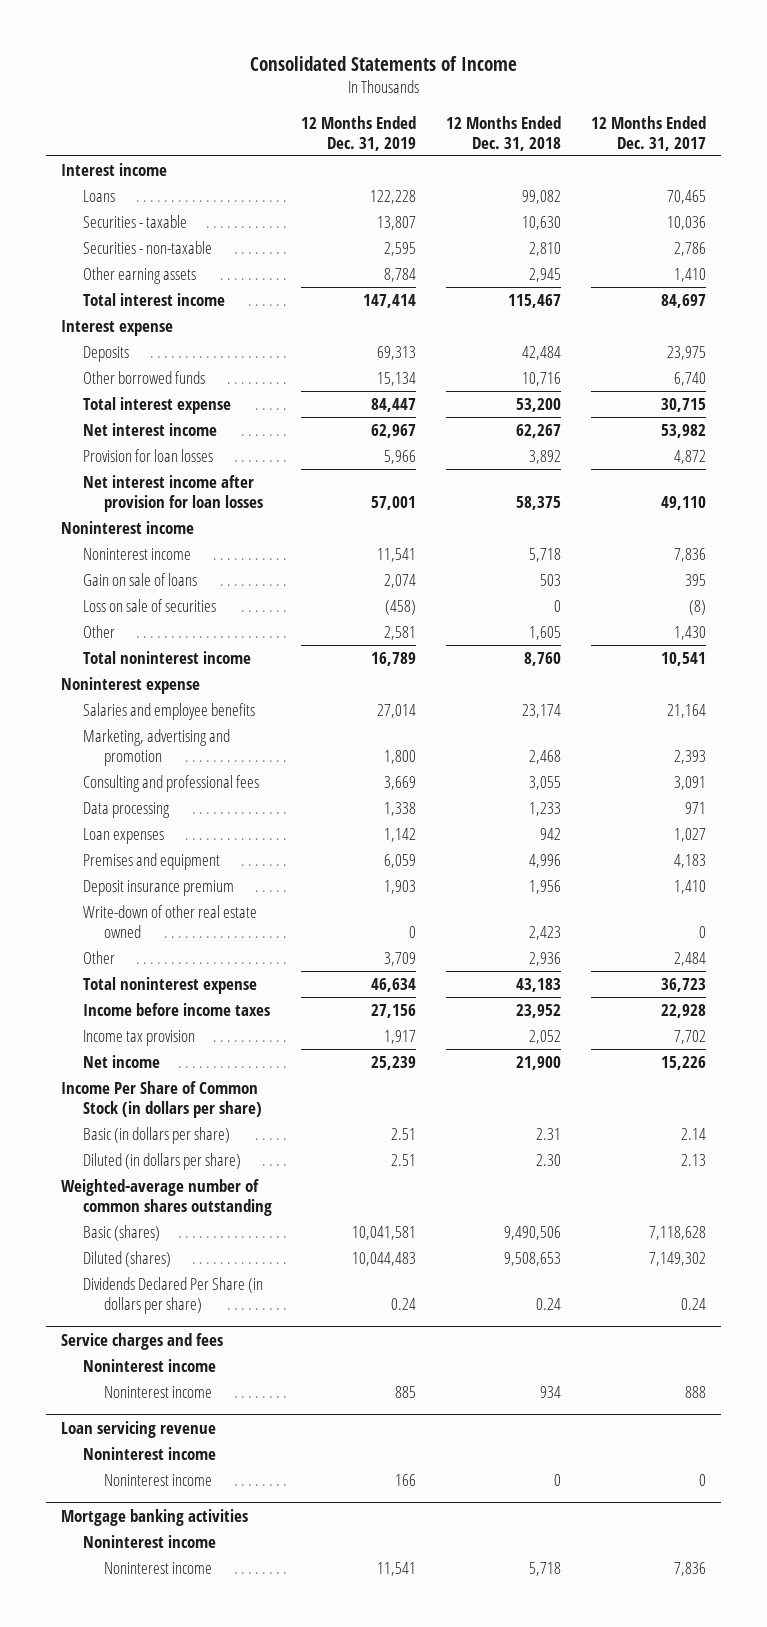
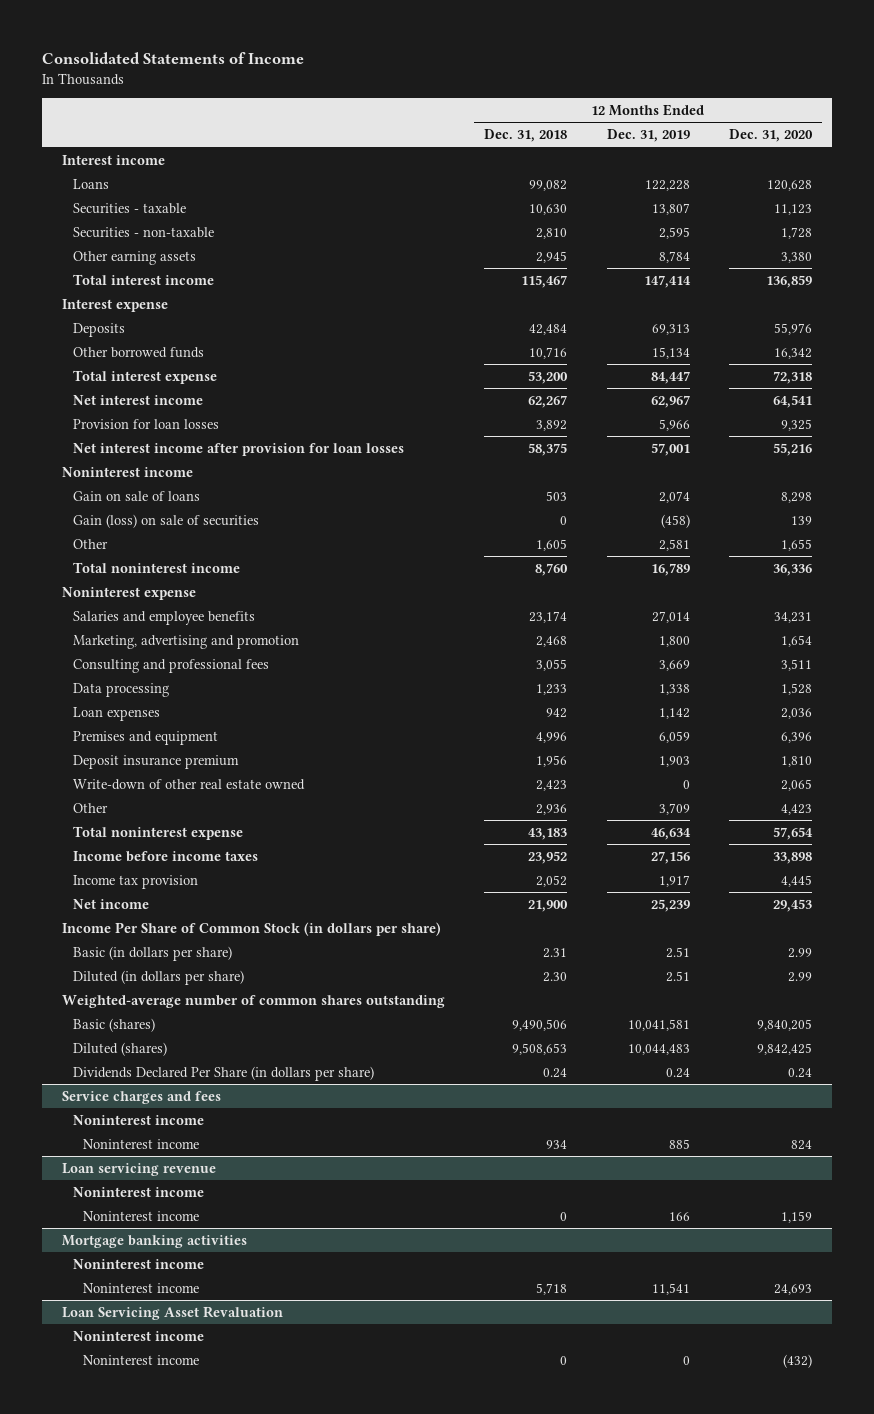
- | 12 Months Ended Dec. 31, 2019 | 12 Months Ended Dec. 31, 2018 | 12 Months Ended Dec. 31, 2017
+ | 12 Months Ended Dec. 31, 2018 | 12 Months Ended Dec. 31, 2019 | 12 Months Ended Dec. 31, 2020
- Noninterest income | 11,541 | 5,718 | 7,836
- Loss on sale of securities | (458) | 0 | (8)
+ Gain (loss) on sale of securities | 0 | (458) | 139
+ Loan Servicing Asset Revaluation
+ Noninterest income
+ Noninterest income | 0 | 0 | (432)

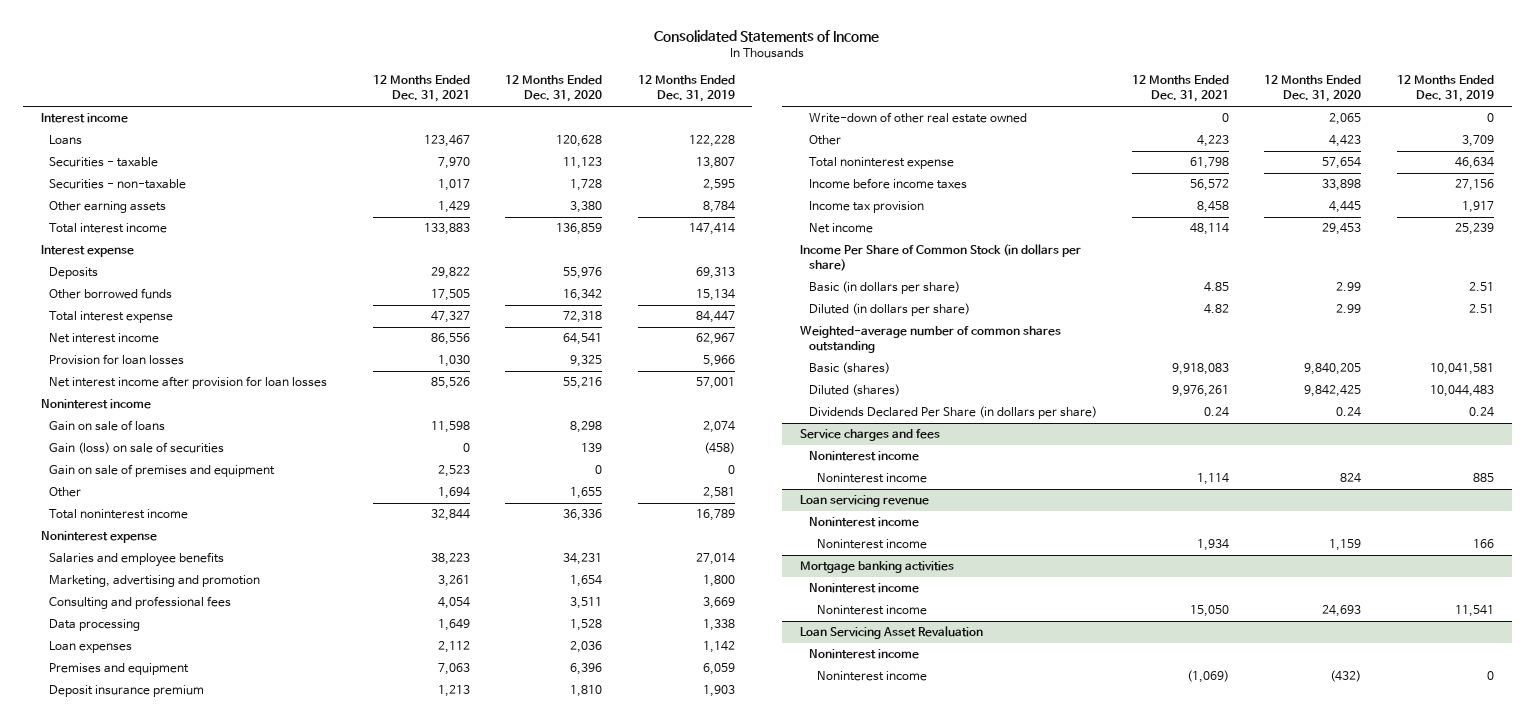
- | 12 Months Ended Dec. 31, 2018 | 12 Months Ended Dec. 31, 2019 | 12 Months Ended Dec. 31, 2020
+ | 12 Months Ended Dec. 31, 2021 | 12 Months Ended Dec. 31, 2020 | 12 Months Ended Dec. 31, 2019
+ Gain on sale of premises and equipment | 2,523 | 0 | 0

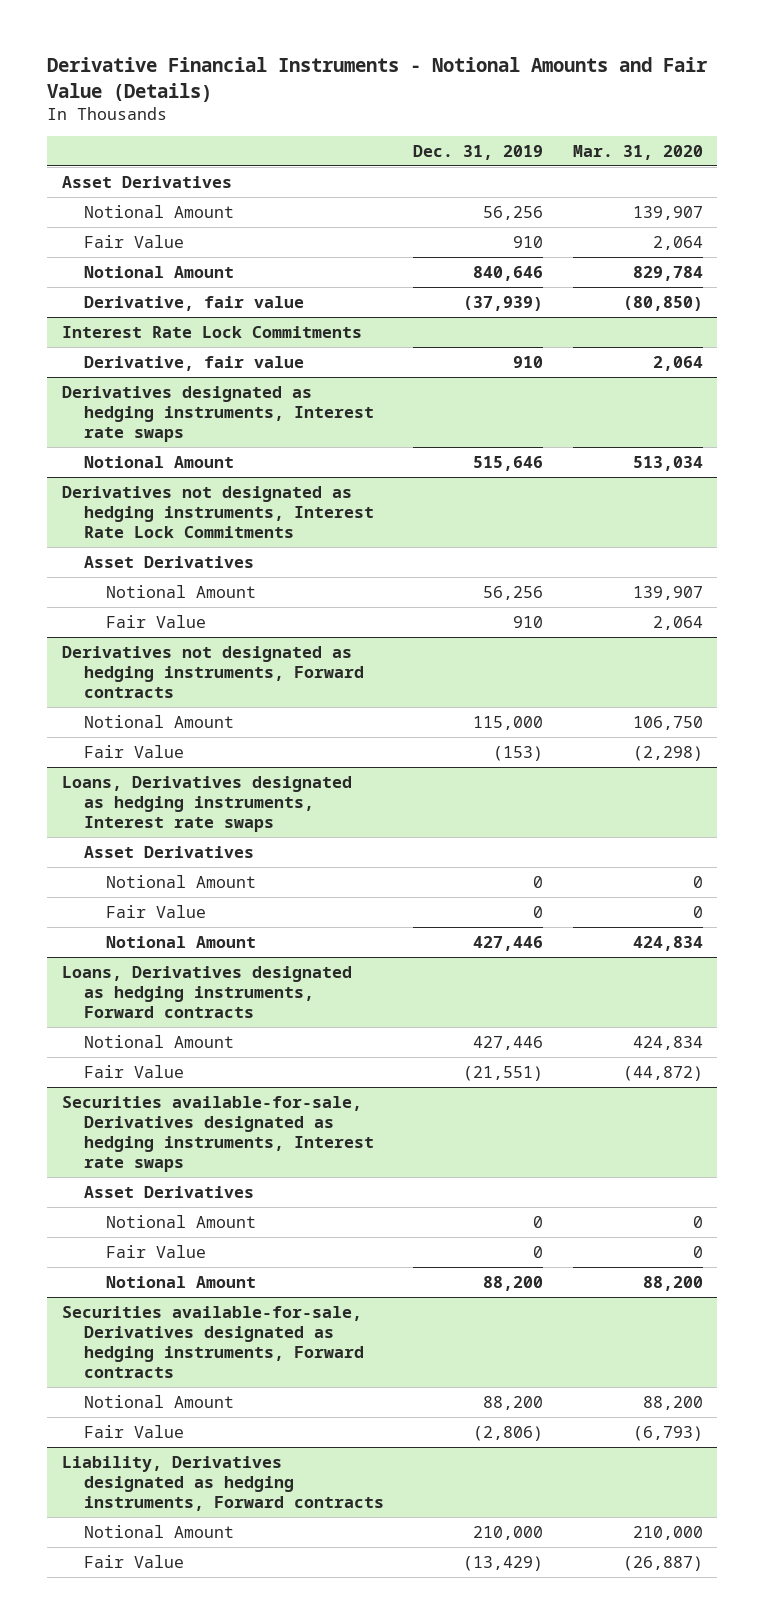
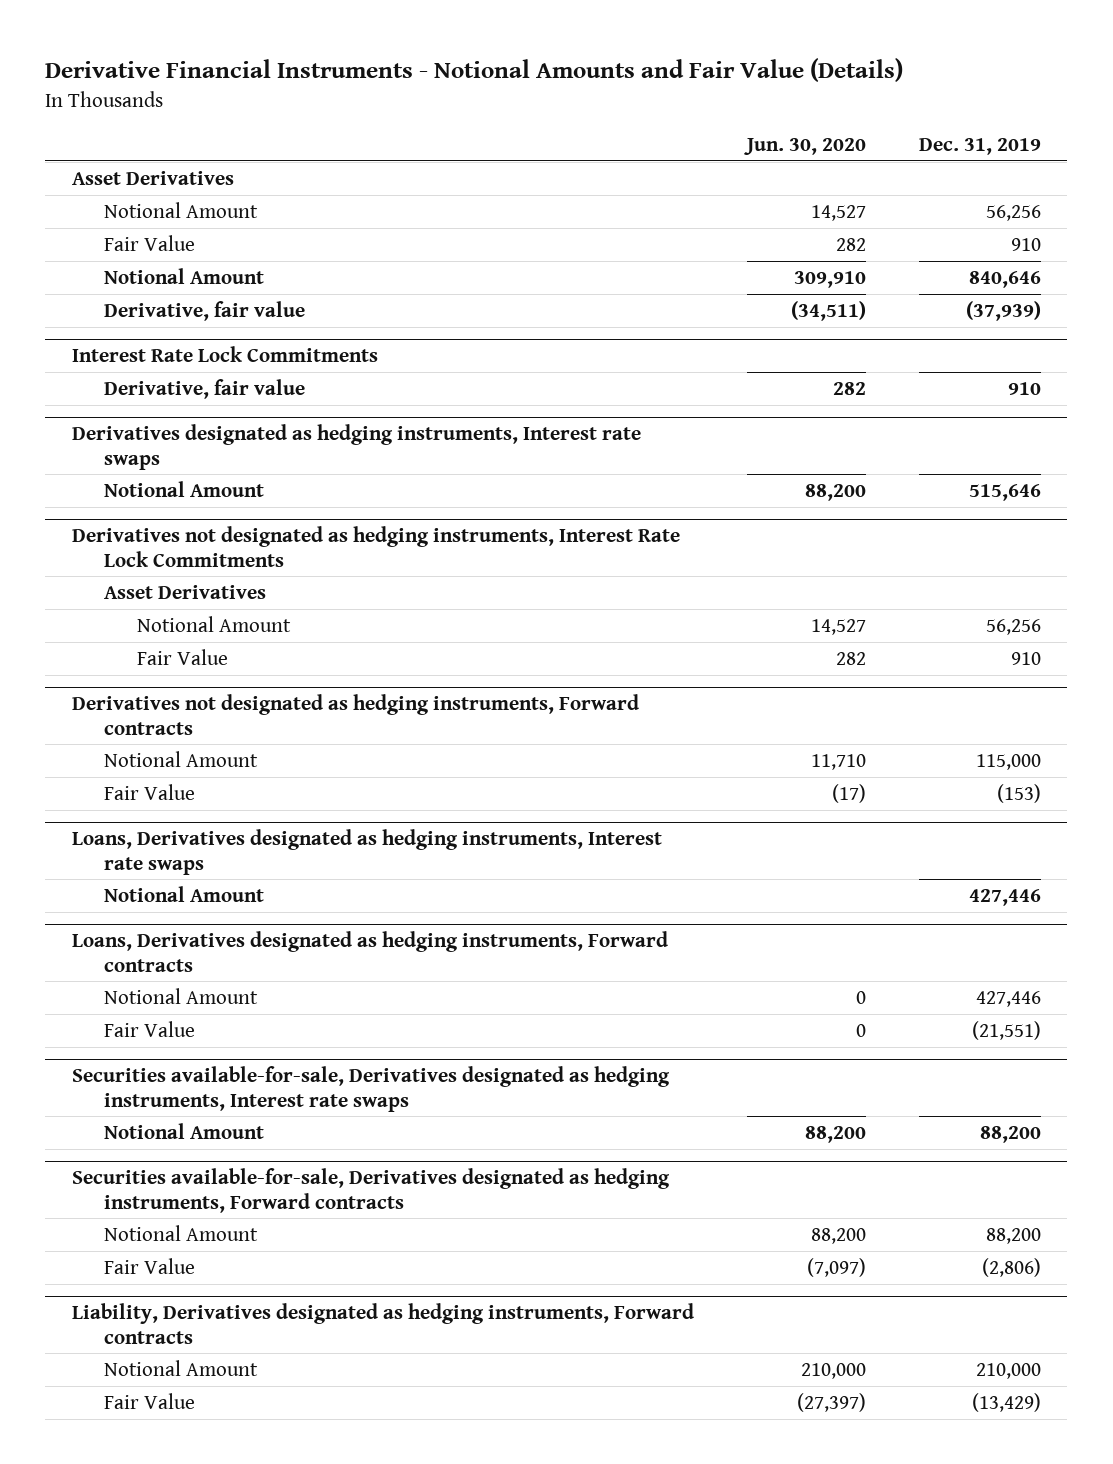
- | Dec. 31, 2019 | Mar. 31, 2020
+ | Jun. 30, 2020 | Dec. 31, 2019
@ Loans, Derivatives designated as hedging instruments, Interest rate swaps
- Asset Derivatives
- Notional Amount | 0 | 0
- Fair Value | 0 | 0
@ Securities available-for-sale, Derivatives designated as hedging instruments, Interest rate swaps
- Asset Derivatives
- Notional Amount | 0 | 0
- Fair Value | 0 | 0

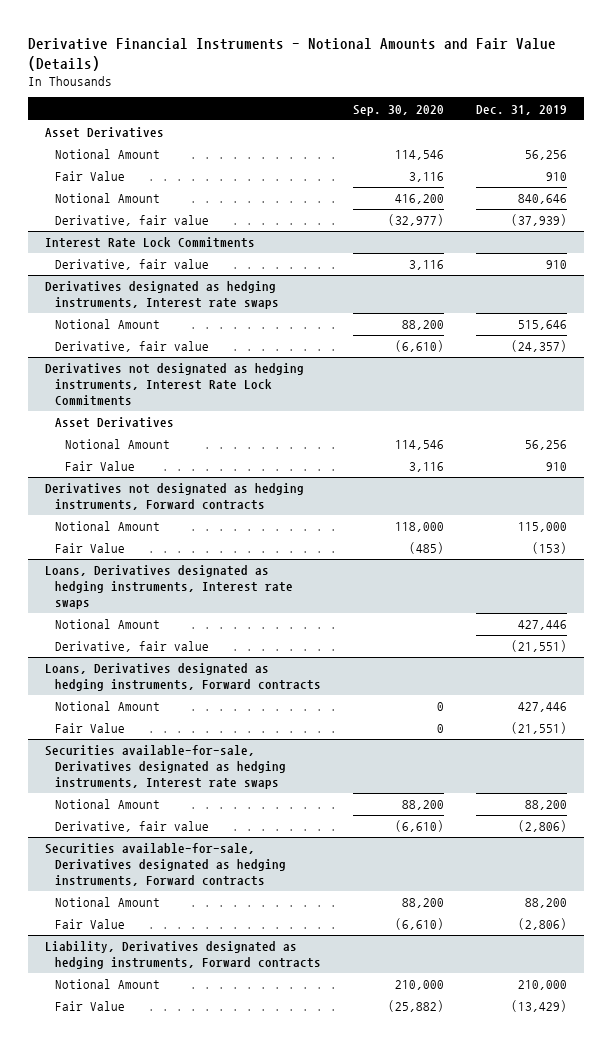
- | Jun. 30, 2020 | Dec. 31, 2019
+ | Sep. 30, 2020 | Dec. 31, 2019
@ Derivatives designated as hedging instruments, Interest rate swaps
+ Derivative, fair value | (6,610) | (24,357)
@ Loans, Derivatives designated as hedging instruments, Interest rate swaps
+ Derivative, fair value | | (21,551)
@ Securities available-for-sale, Derivatives designated as hedging instruments, Interest rate swaps
+ Derivative, fair value | (6,610) | (2,806)

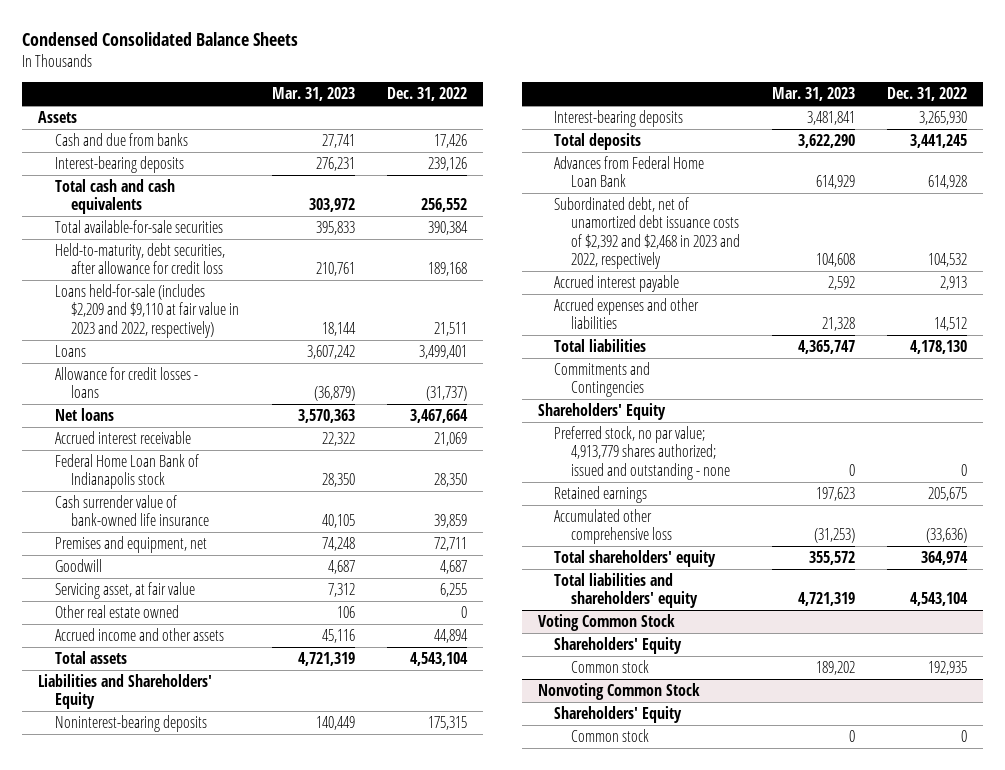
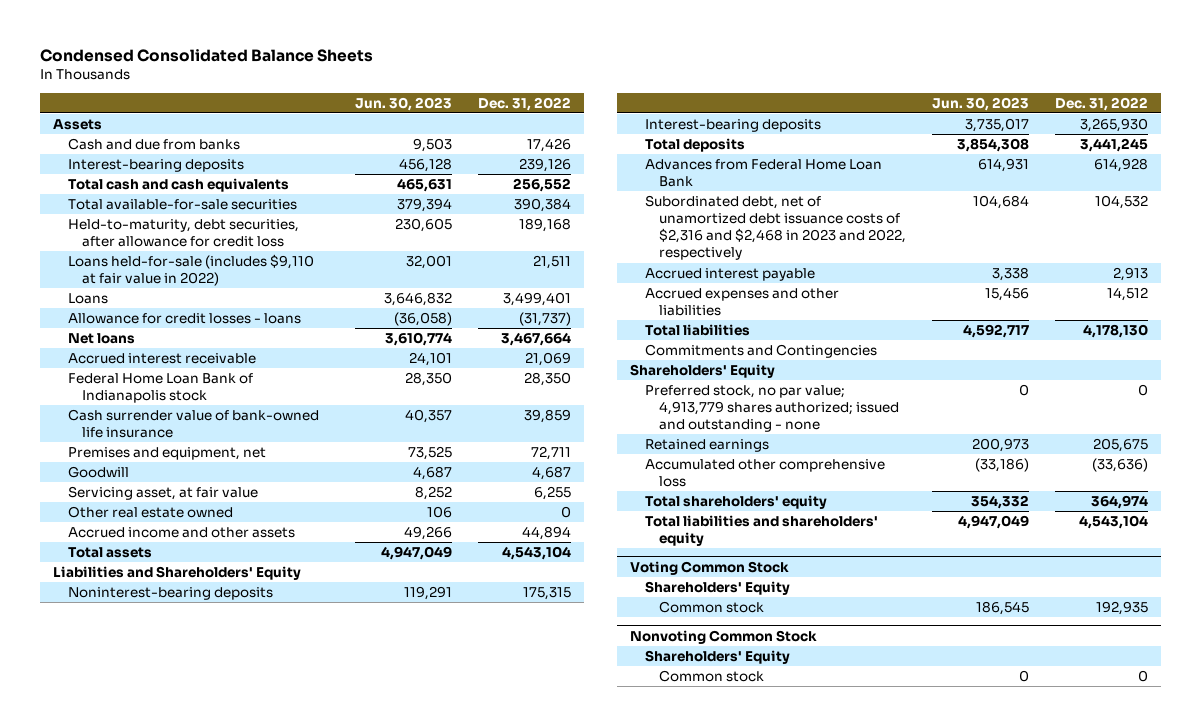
- | Mar. 31, 2023 | Dec. 31, 2022
+ | Jun. 30, 2023 | Dec. 31, 2022
- Loans held-for-sale (includes $2,209 and $9,110 at fair value in 2023 and 2022, respectively) | 18,144 | 21,511
+ Loans held-for-sale (includes $9,110 at fair value in 2022) | 32,001 | 21,511
- Subordinated debt, net of unamortized debt issuance costs of $2,392 and $2,468 in 2023 and 2022, respectively | 104,608 | 104,532
+ Subordinated debt, net of unamortized debt issuance costs of $2,316 and $2,468 in 2023 and 2022, respectively | 104,684 | 104,532

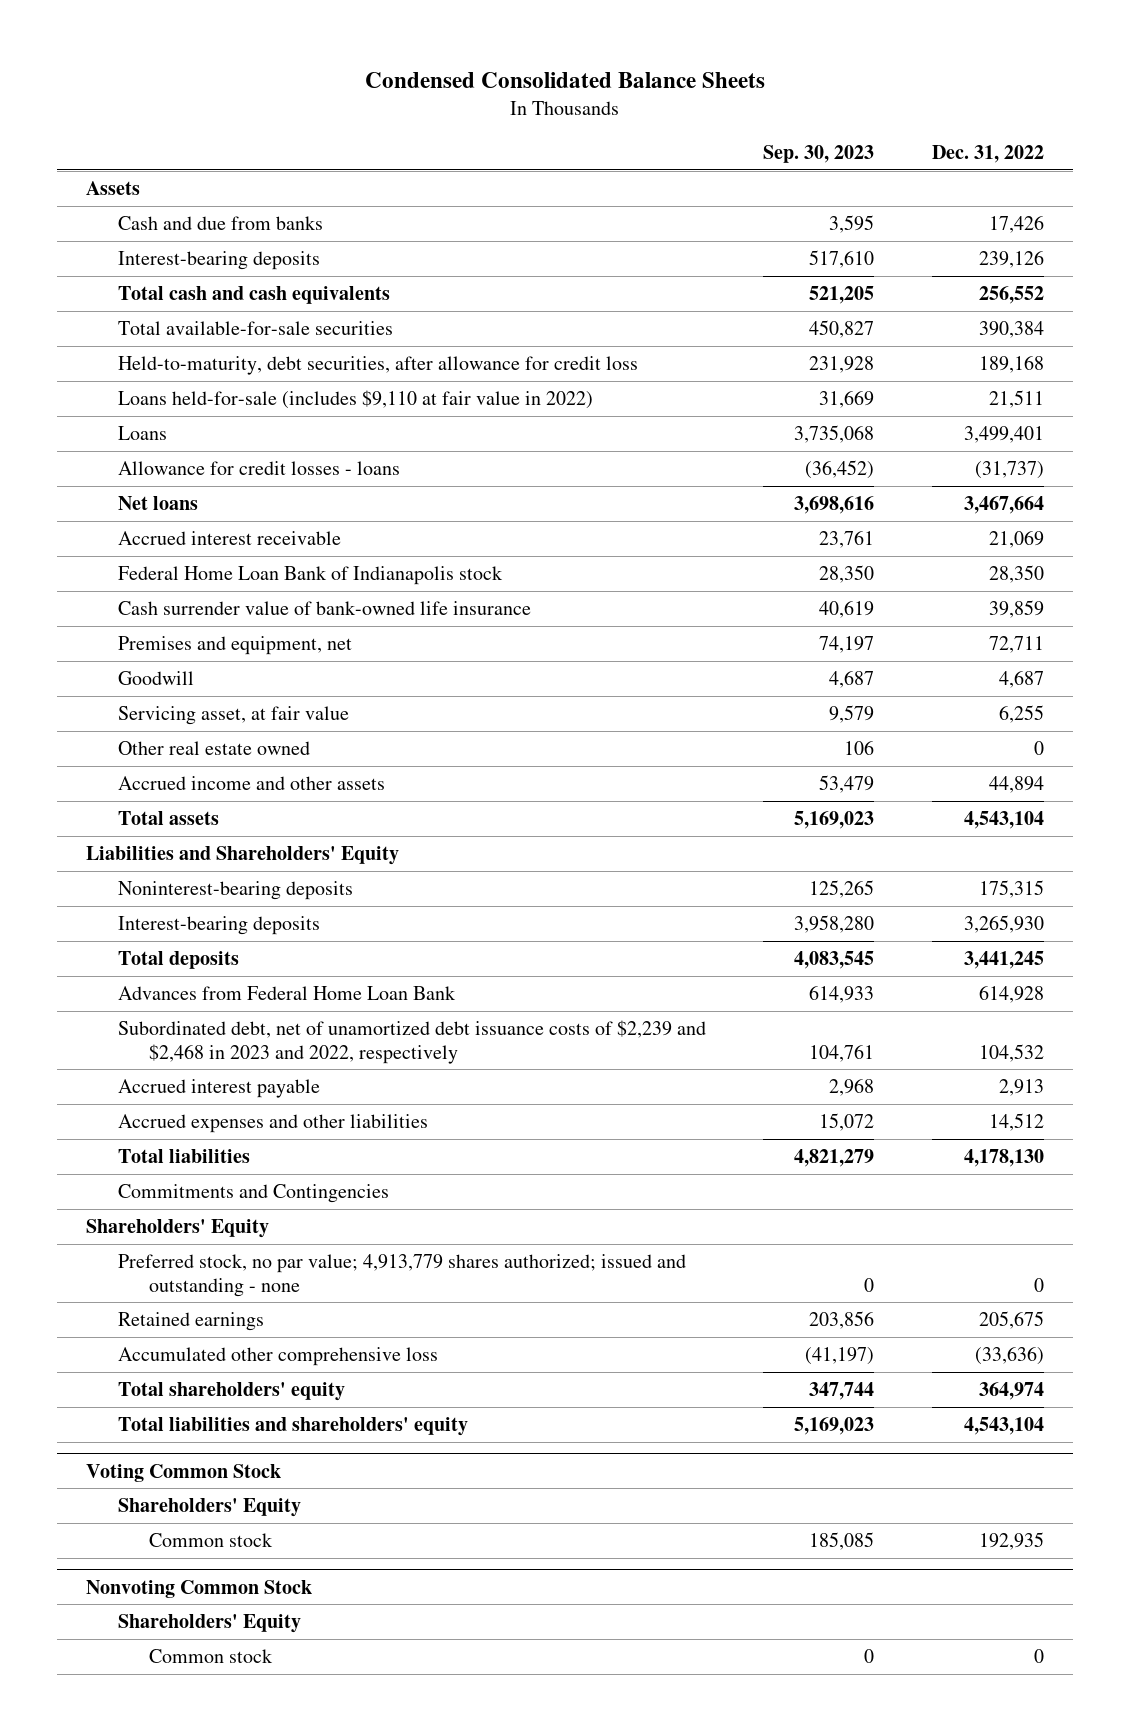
- | Jun. 30, 2023 | Dec. 31, 2022
+ | Sep. 30, 2023 | Dec. 31, 2022
- Subordinated debt, net of unamortized debt issuance costs of $2,316 and $2,468 in 2023 and 2022, respectively | 104,684 | 104,532
+ Subordinated debt, net of unamortized debt issuance costs of $2,239 and $2,468 in 2023 and 2022, respectively | 104,761 | 104,532

